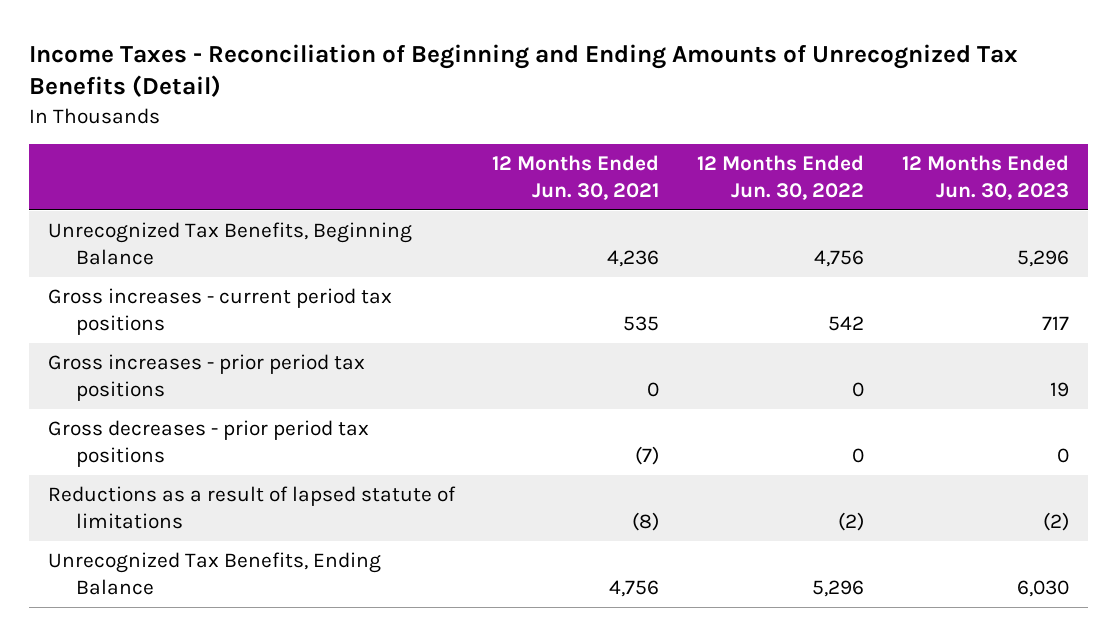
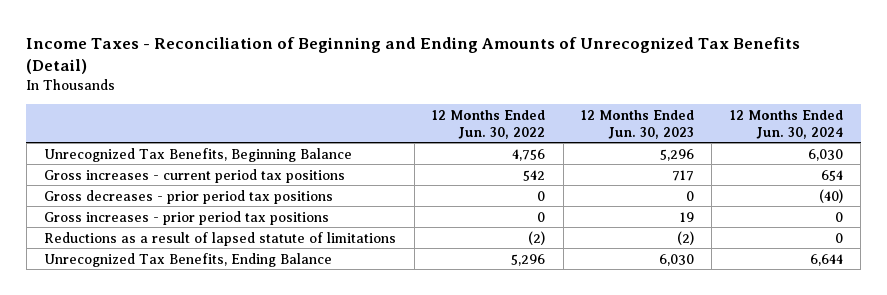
- | 12 Months Ended Jun. 30, 2021 | 12 Months Ended Jun. 30, 2022 | 12 Months Ended Jun. 30, 2023
+ | 12 Months Ended Jun. 30, 2022 | 12 Months Ended Jun. 30, 2023 | 12 Months Ended Jun. 30, 2024
moved down: Gross increases - prior period tax positions | 0 | 19 | 0

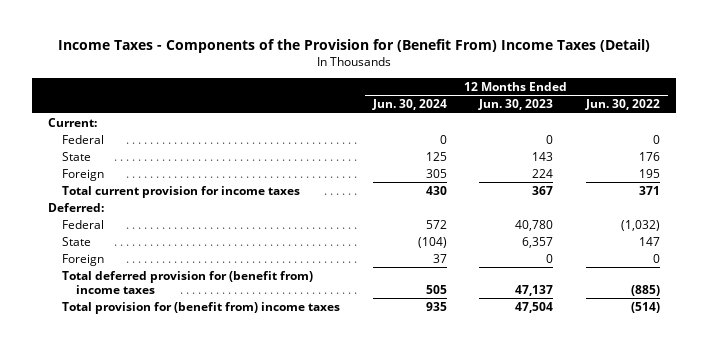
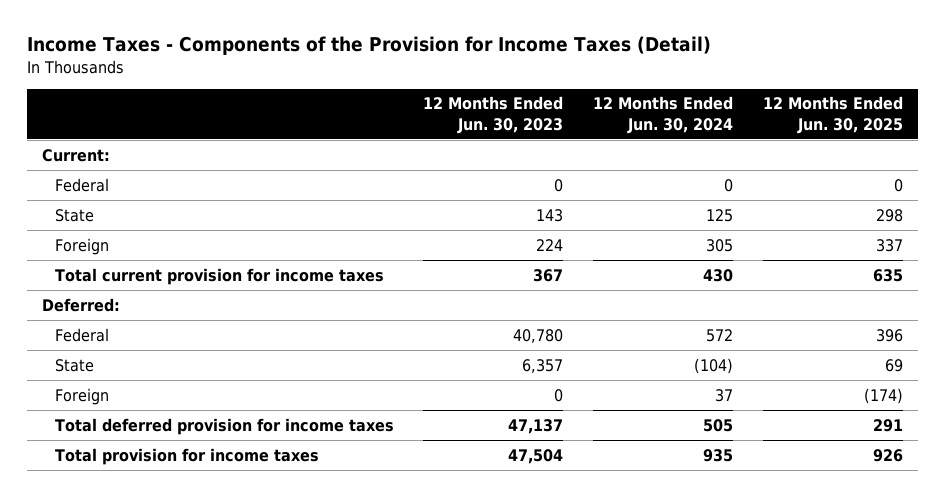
- Income Taxes - Components of the Provision for (Benefit From) Income Taxes (Detail)
+ Income Taxes - Components of the Provision for Income Taxes (Detail)
- | 12 Months Ended Jun. 30, 2024 | 12 Months Ended Jun. 30, 2023 | 12 Months Ended Jun. 30, 2022
+ | 12 Months Ended Jun. 30, 2023 | 12 Months Ended Jun. 30, 2024 | 12 Months Ended Jun. 30, 2025
- Total deferred provision for (benefit from) income taxes | 505 | 47,137 | (885)
- Total provision for (benefit from) income taxes | 935 | 47,504 | (514)
+ Total deferred provision for income taxes | 47,137 | 505 | 291
+ Total provision for income taxes | 47,504 | 935 | 926

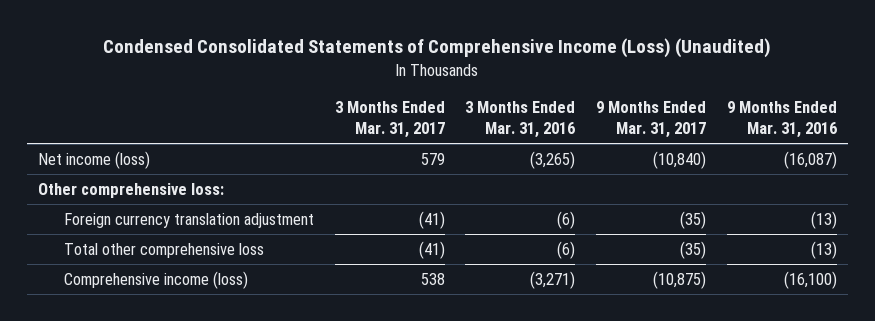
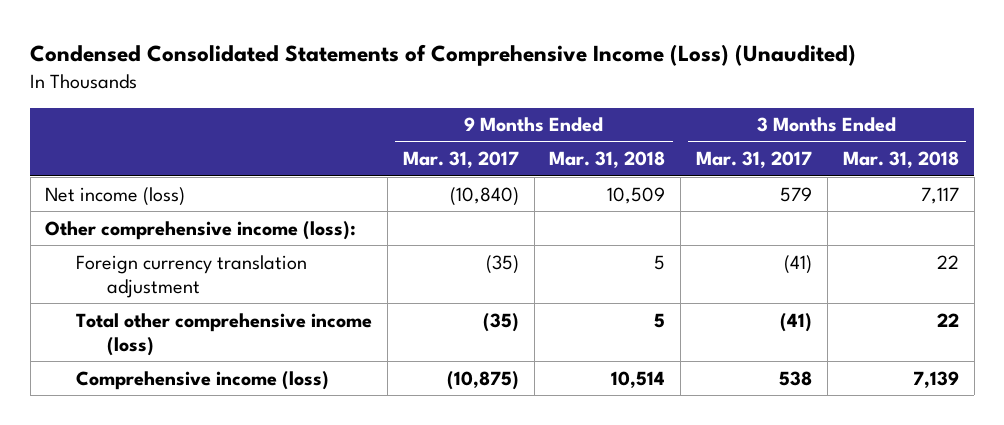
- | 3 Months Ended Mar. 31, 2017 | 3 Months Ended Mar. 31, 2016 | 9 Months Ended Mar. 31, 2017 | 9 Months Ended Mar. 31, 2016
+ | 9 Months Ended Mar. 31, 2017 | 9 Months Ended Mar. 31, 2018 | 3 Months Ended Mar. 31, 2017 | 3 Months Ended Mar. 31, 2018
- Other comprehensive loss:
+ Other comprehensive income (loss):
- Total other comprehensive loss | (41) | (6) | (35) | (13)
+ Total other comprehensive income (loss) | (35) | 5 | (41) | 22

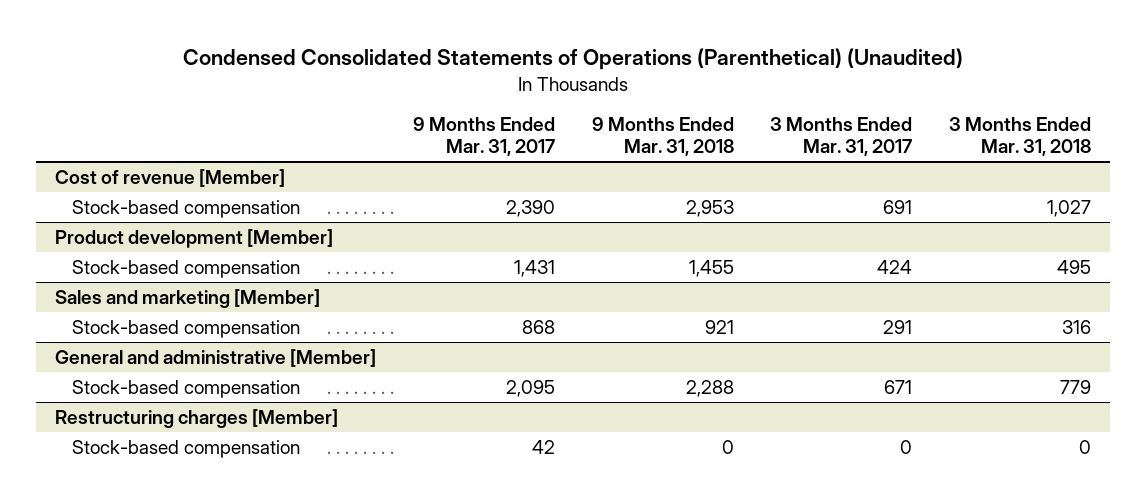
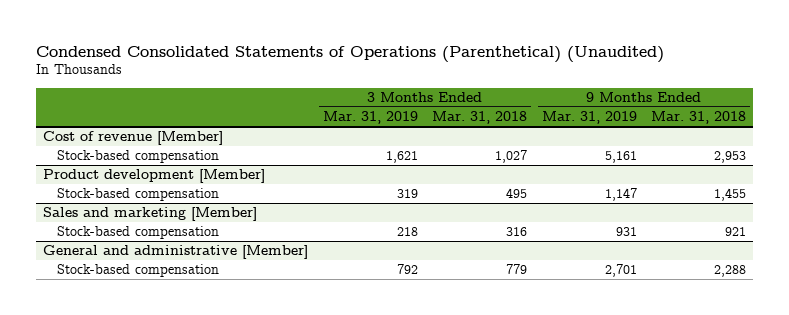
- | 9 Months Ended Mar. 31, 2017 | 9 Months Ended Mar. 31, 2018 | 3 Months Ended Mar. 31, 2017 | 3 Months Ended Mar. 31, 2018
+ | 3 Months Ended Mar. 31, 2019 | 3 Months Ended Mar. 31, 2018 | 9 Months Ended Mar. 31, 2019 | 9 Months Ended Mar. 31, 2018
- Restructuring charges [Member]
- Stock-based compensation | 42 | 0 | 0 | 0

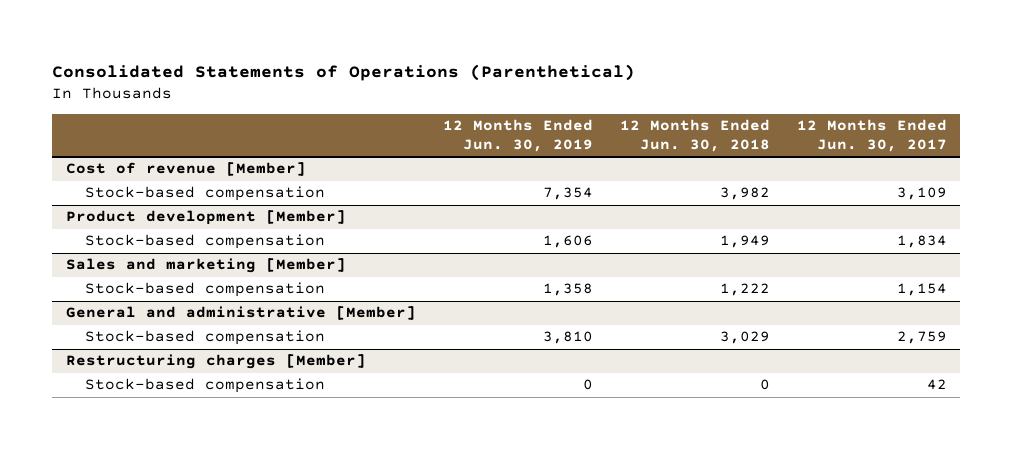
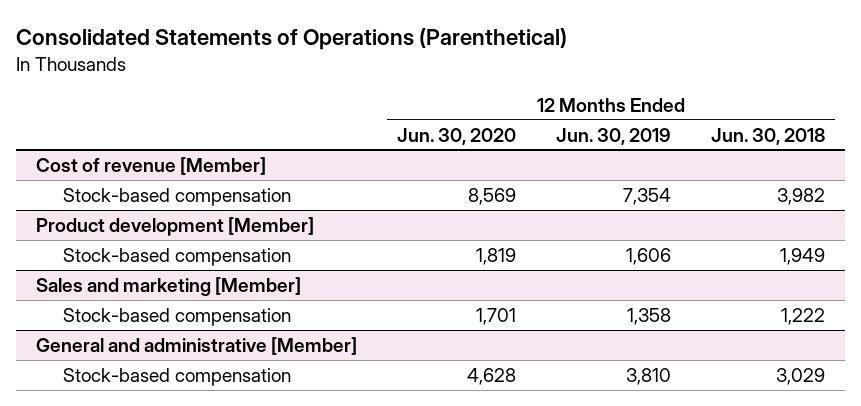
- | 12 Months Ended Jun. 30, 2019 | 12 Months Ended Jun. 30, 2018 | 12 Months Ended Jun. 30, 2017
+ | 12 Months Ended Jun. 30, 2020 | 12 Months Ended Jun. 30, 2019 | 12 Months Ended Jun. 30, 2018
- Restructuring charges [Member]
- Stock-based compensation | 0 | 0 | 42

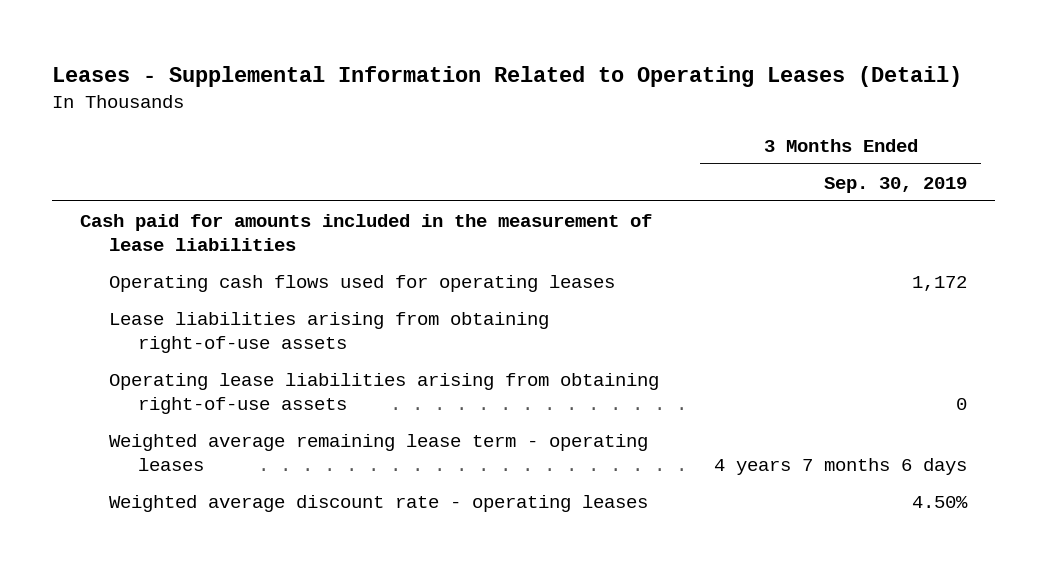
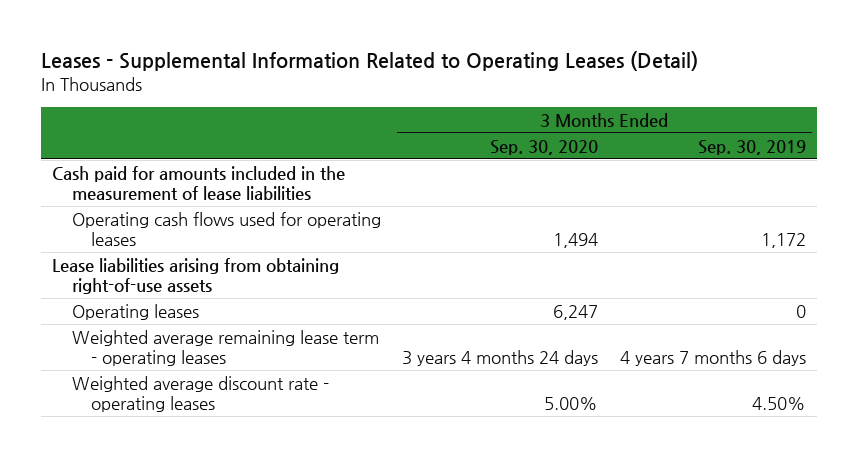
- | 3 Months Ended Sep. 30, 2019
+ | 3 Months Ended Sep. 30, 2020 | 3 Months Ended Sep. 30, 2019
- Operating lease liabilities arising from obtaining right-of-use assets | 0
+ Operating leases | 6,247 | 0

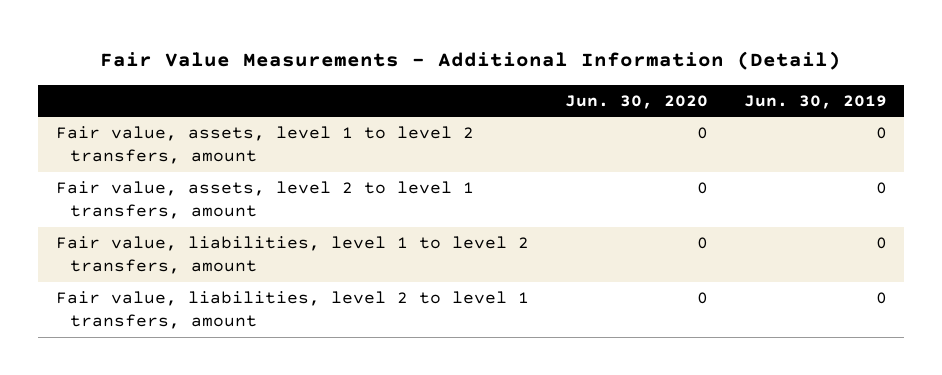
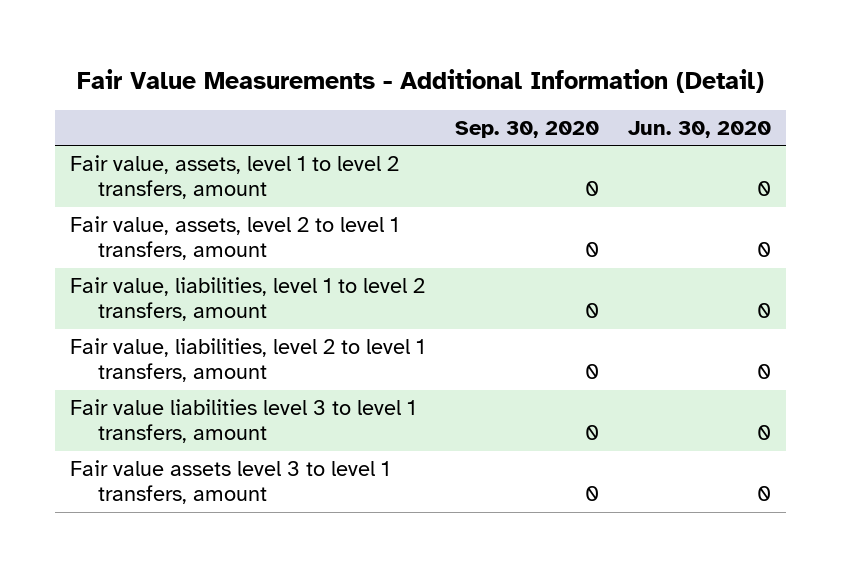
- | Jun. 30, 2020 | Jun. 30, 2019
+ | Sep. 30, 2020 | Jun. 30, 2020
+ Fair value liabilities level 3 to level 1 transfers, amount | 0 | 0
+ Fair value assets level 3 to level 1 transfers, amount | 0 | 0

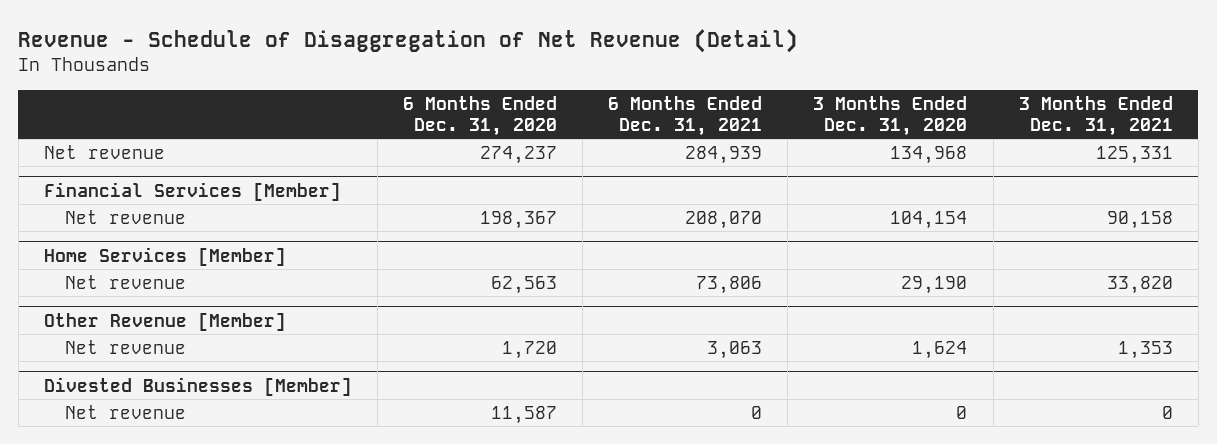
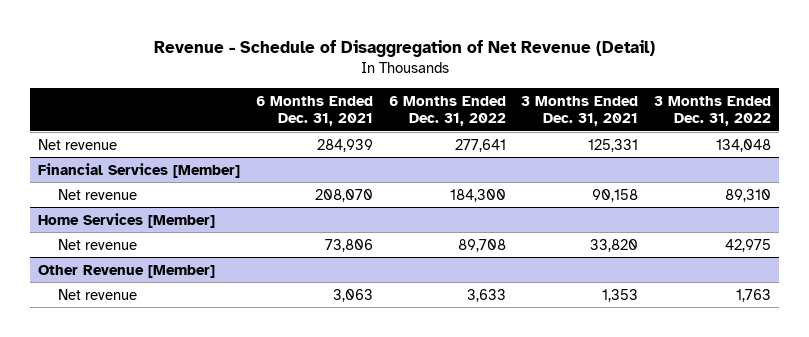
- | 6 Months Ended Dec. 31, 2020 | 6 Months Ended Dec. 31, 2021 | 3 Months Ended Dec. 31, 2020 | 3 Months Ended Dec. 31, 2021
+ | 6 Months Ended Dec. 31, 2021 | 6 Months Ended Dec. 31, 2022 | 3 Months Ended Dec. 31, 2021 | 3 Months Ended Dec. 31, 2022
- Divested Businesses [Member]
- Net revenue | 11,587 | 0 | 0 | 0

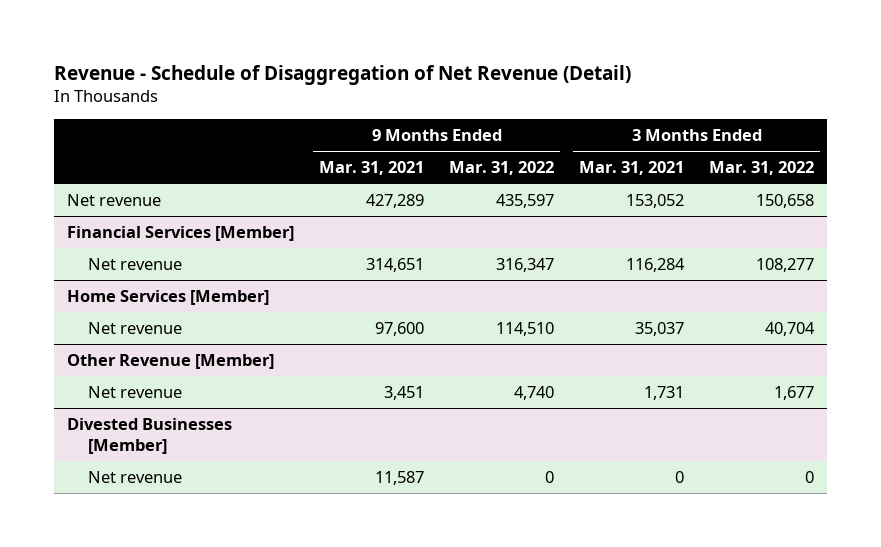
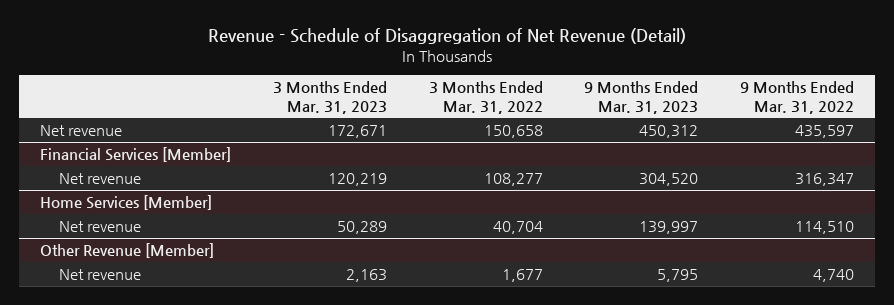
- | 9 Months Ended Mar. 31, 2021 | 9 Months Ended Mar. 31, 2022 | 3 Months Ended Mar. 31, 2021 | 3 Months Ended Mar. 31, 2022
+ | 3 Months Ended Mar. 31, 2023 | 3 Months Ended Mar. 31, 2022 | 9 Months Ended Mar. 31, 2023 | 9 Months Ended Mar. 31, 2022
- Divested Businesses [Member]
- Net revenue | 11,587 | 0 | 0 | 0

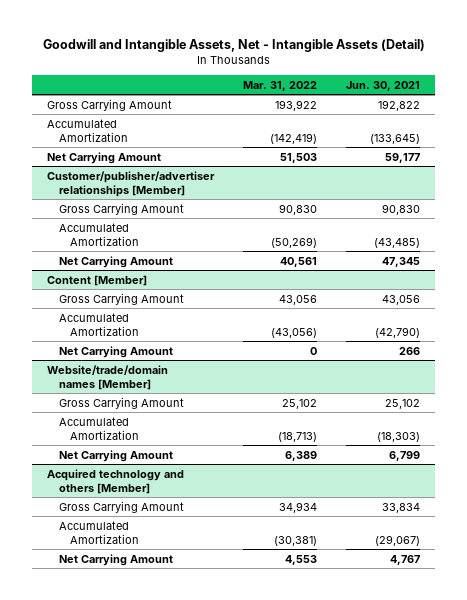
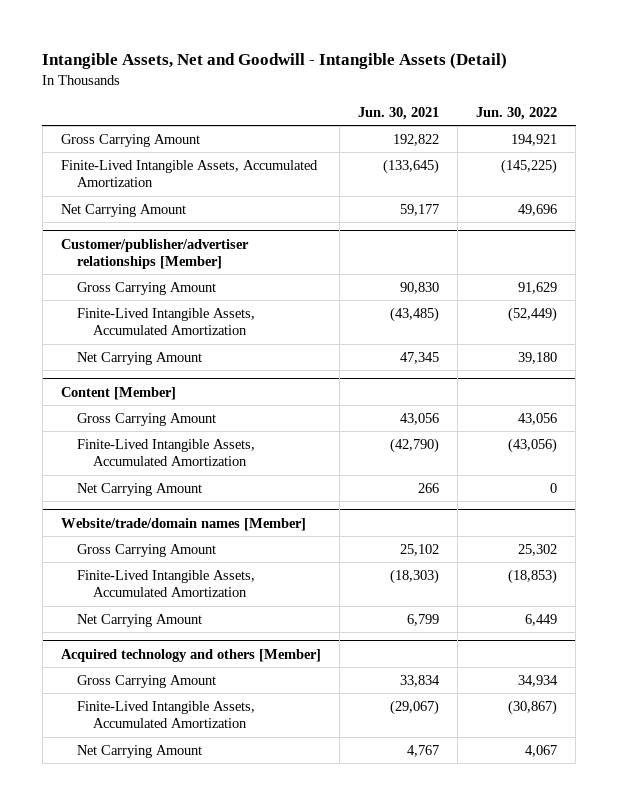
- Goodwill and Intangible Assets, Net - Intangible Assets (Detail)
+ Intangible Assets, Net and Goodwill - Intangible Assets (Detail)
- | Mar. 31, 2022 | Jun. 30, 2021
+ | Jun. 30, 2021 | Jun. 30, 2022
- Accumulated Amortization | (142,419) | (133,645)
+ Finite-Lived Intangible Assets, Accumulated Amortization | (133,645) | (145,225)
@ Customer/publisher/advertiser relationships [Member]
- Accumulated Amortization | (50,269) | (43,485)
+ Finite-Lived Intangible Assets, Accumulated Amortization | (43,485) | (52,449)
@ Content [Member]
- Accumulated Amortization | (43,056) | (42,790)
+ Finite-Lived Intangible Assets, Accumulated Amortization | (42,790) | (43,056)
@ Website/trade/domain names [Member]
- Accumulated Amortization | (18,713) | (18,303)
+ Finite-Lived Intangible Assets, Accumulated Amortization | (18,303) | (18,853)
@ Acquired technology and others [Member]
- Accumulated Amortization | (30,381) | (29,067)
+ Finite-Lived Intangible Assets, Accumulated Amortization | (29,067) | (30,867)

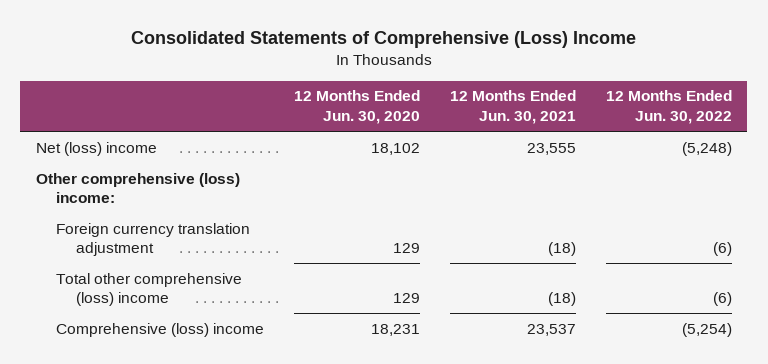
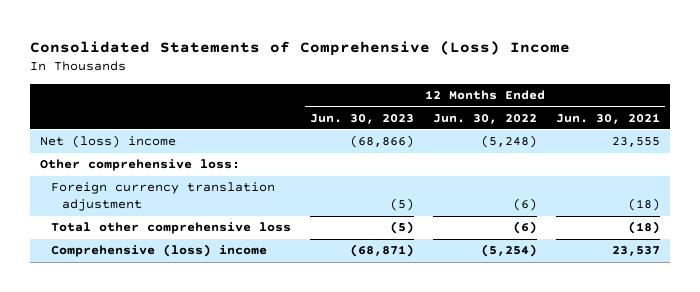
- | 12 Months Ended Jun. 30, 2020 | 12 Months Ended Jun. 30, 2021 | 12 Months Ended Jun. 30, 2022
+ | 12 Months Ended Jun. 30, 2023 | 12 Months Ended Jun. 30, 2022 | 12 Months Ended Jun. 30, 2021
- Other comprehensive (loss) income:
+ Other comprehensive loss:
- Total other comprehensive (loss) income | 129 | (18) | (6)
+ Total other comprehensive loss | (5) | (6) | (18)

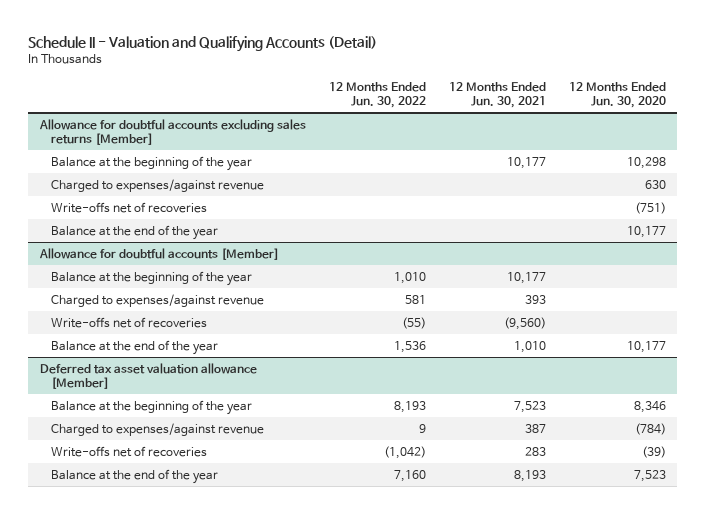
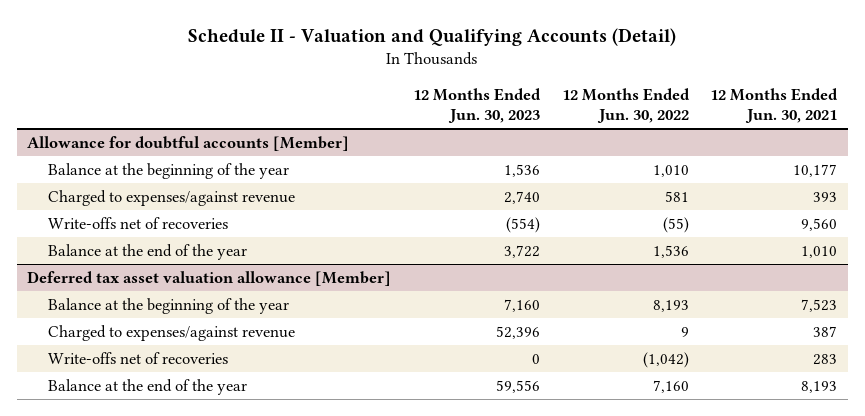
- | 12 Months Ended Jun. 30, 2022 | 12 Months Ended Jun. 30, 2021 | 12 Months Ended Jun. 30, 2020
+ | 12 Months Ended Jun. 30, 2023 | 12 Months Ended Jun. 30, 2022 | 12 Months Ended Jun. 30, 2021
- Allowance for doubtful accounts excluding sales returns [Member]
- Balance at the beginning of the year | | 10,177 | 10,298
- Charged to expenses/against revenue | | | 630
- Write-offs net of recoveries | | | (751)
- Balance at the end of the year | | | 10,177
@ Allowance for doubtful accounts [Member]
- Write-offs net of recoveries | (55) | (9,560) |
+ Write-offs net of recoveries | (554) | (55) | 9,560

